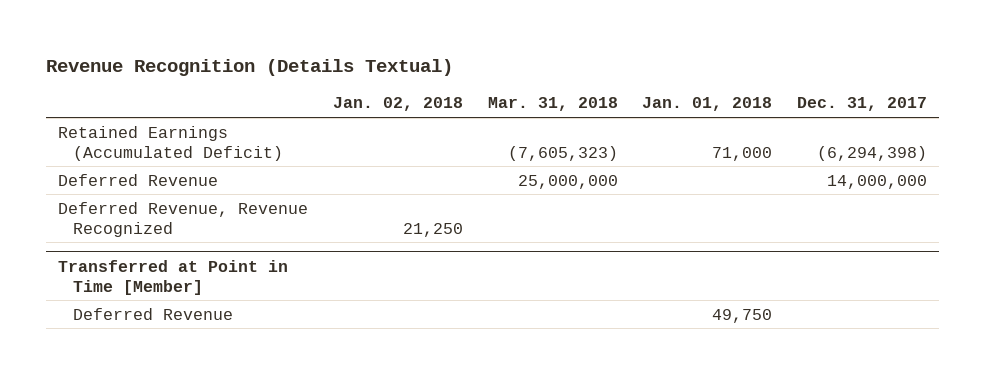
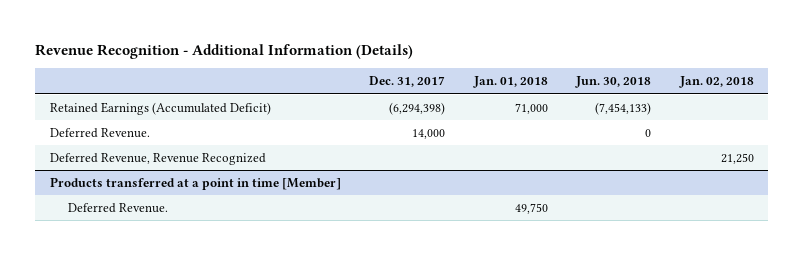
- Revenue Recognition (Details Textual)
+ Revenue Recognition - Additional Information (Details)
- | Jan. 02, 2018 | Mar. 31, 2018 | Jan. 01, 2018 | Dec. 31, 2017
+ | Dec. 31, 2017 | Jan. 01, 2018 | Jun. 30, 2018 | Jan. 02, 2018
- Deferred Revenue | | 25,000,000 | | 14,000,000
+ Deferred Revenue. | 14,000 | | 0 |
- Transferred at Point in Time [Member]
- Deferred Revenue | | | 49,750 |
+ Products transferred at a point in time [Member]
+ Deferred Revenue. | | 49,750 | |

